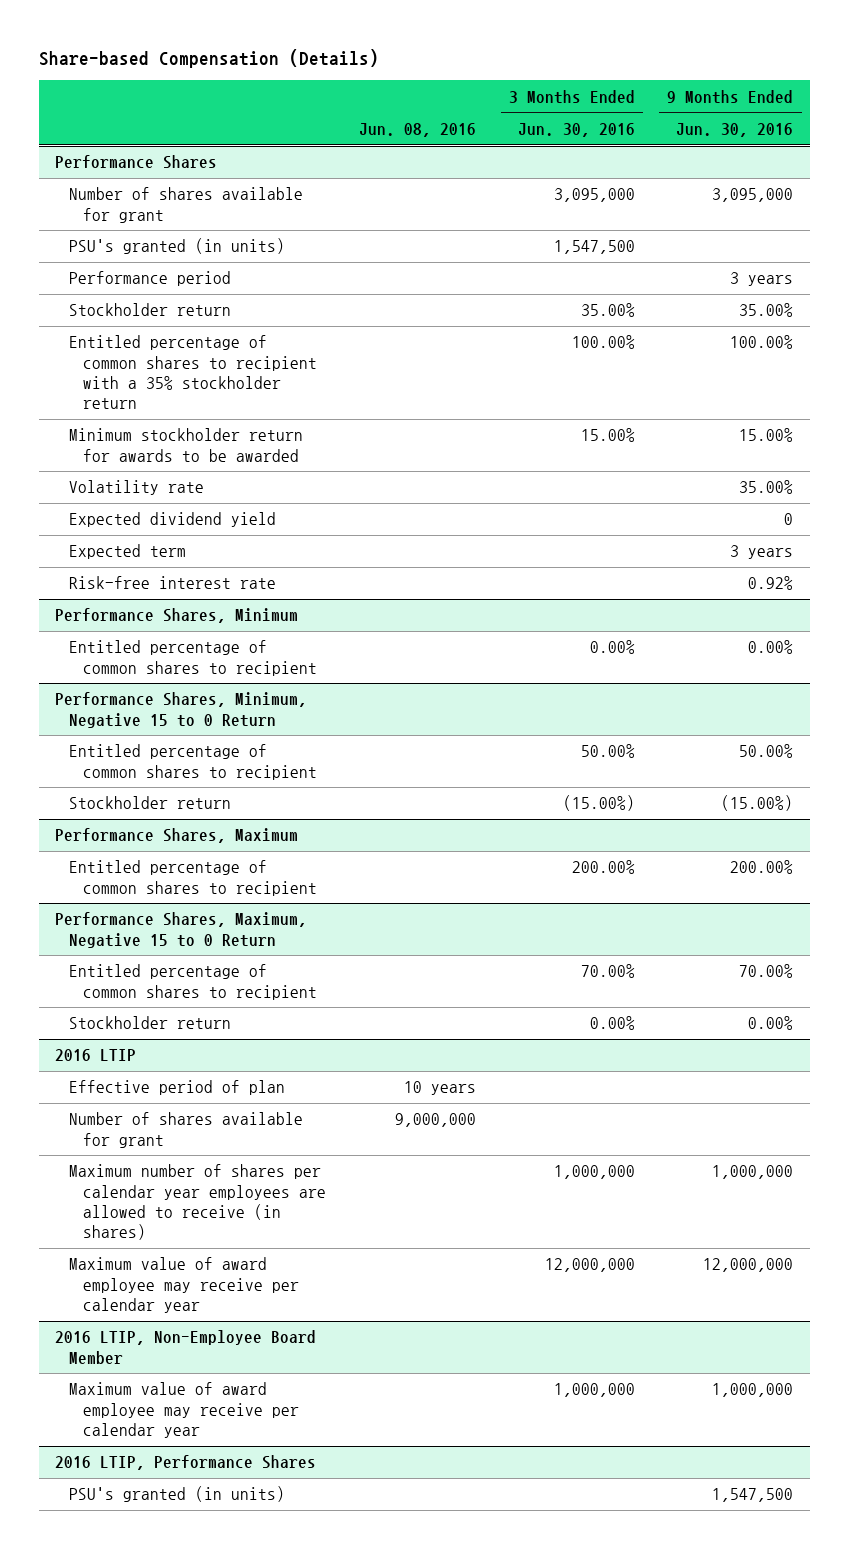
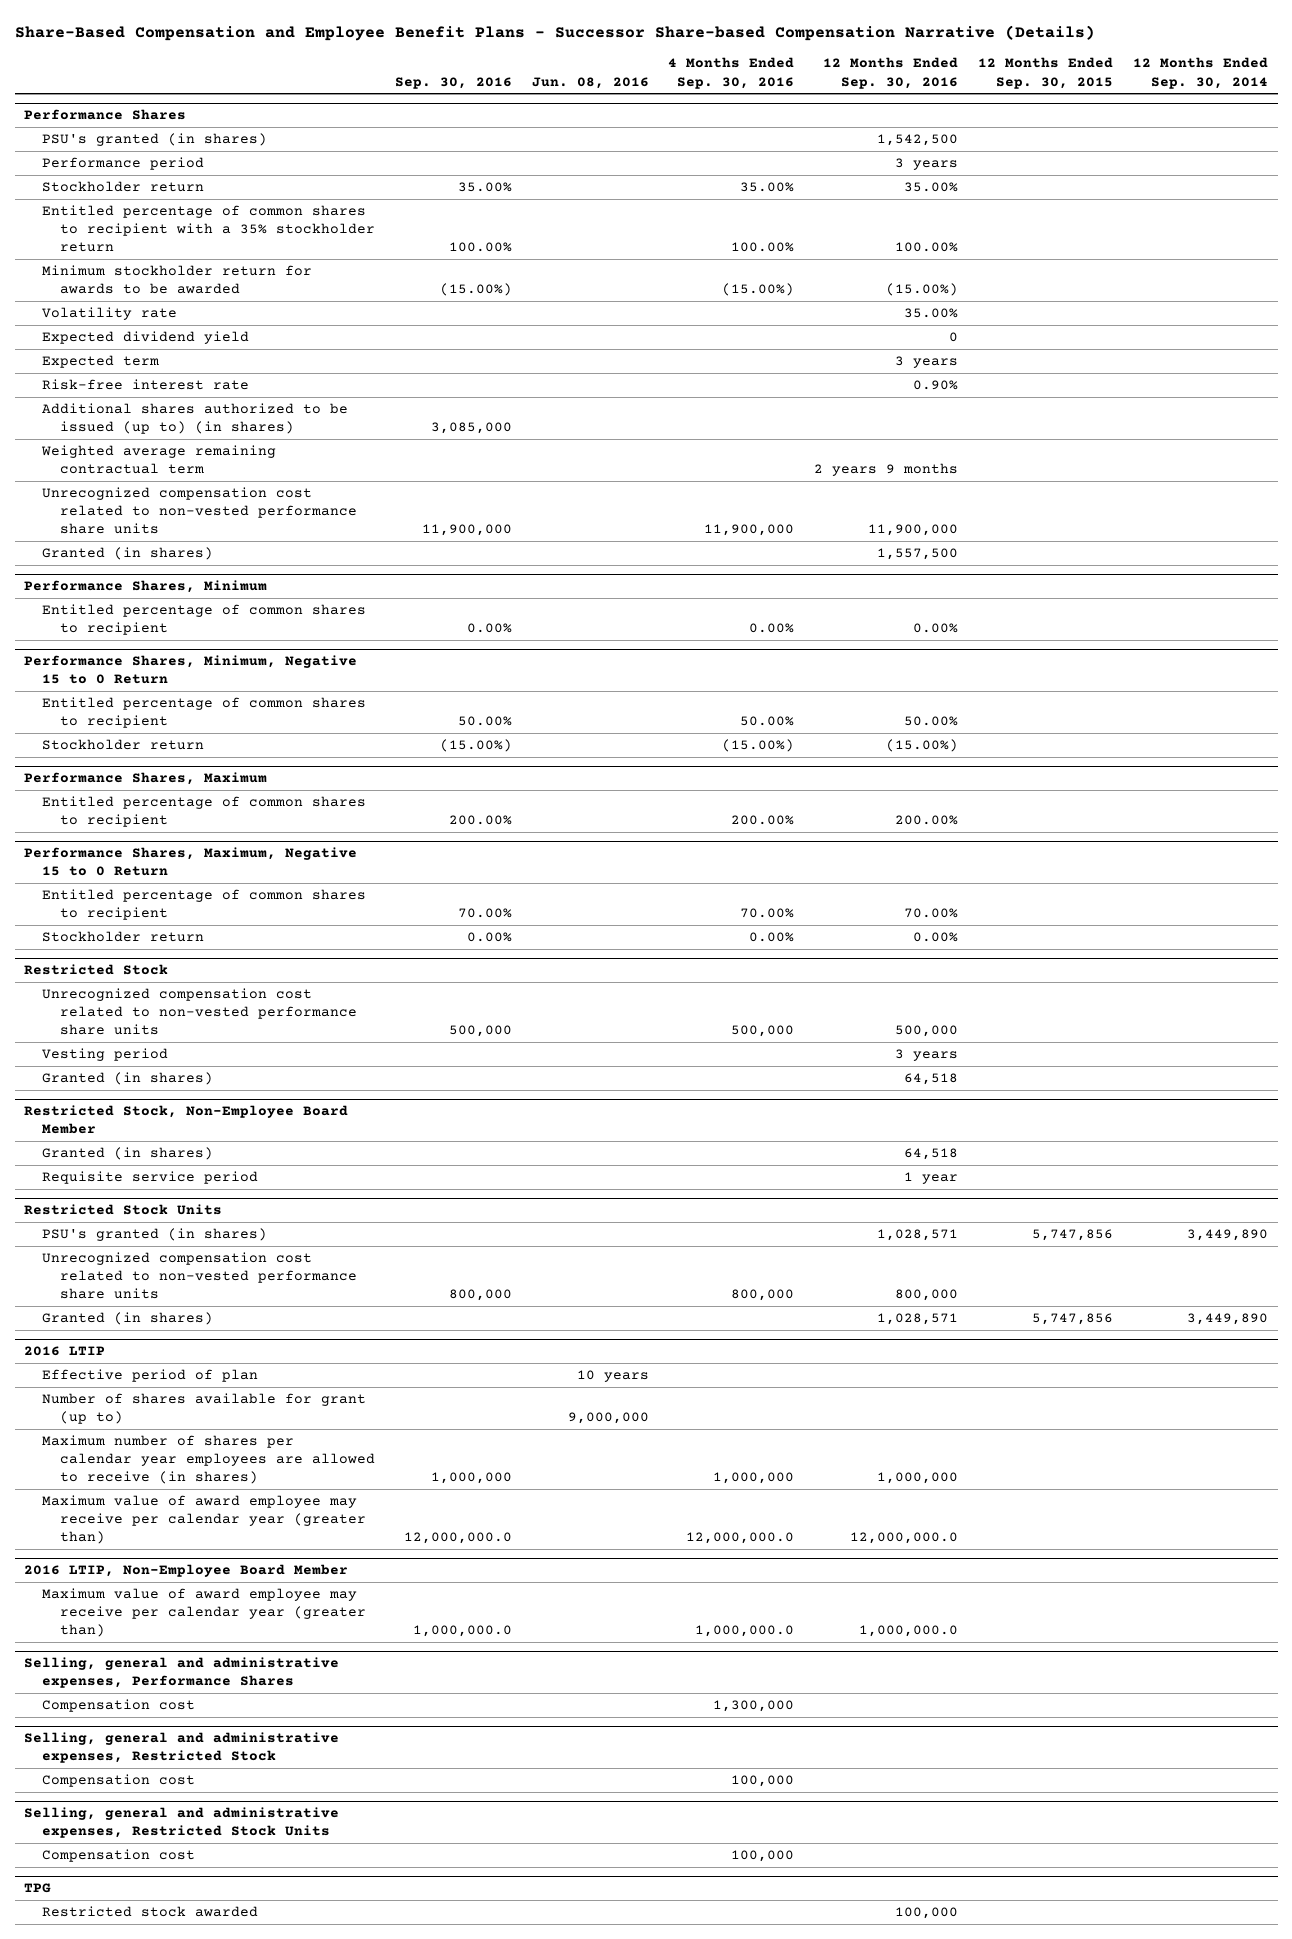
- Share-based Compensation (Details)
+ Share-Based Compensation and Employee Benefit Plans - Successor Share-based Compensation Narrative (Details)
- | Jun. 08, 2016 | 3 Months Ended Jun. 30, 2016 | 9 Months Ended Jun. 30, 2016
+ | Sep. 30, 2016 | Jun. 08, 2016 | 4 Months Ended Sep. 30, 2016 | 12 Months Ended Sep. 30, 2016 | 12 Months Ended Sep. 30, 2015 | 12 Months Ended Sep. 30, 2014
@ Performance Shares
- Number of shares available for grant | | 3,095,000 | 3,095,000
- PSU's granted (in units) | | 1,547,500 |
+ PSU's granted (in shares) | | | | 1,542,500 | |
+ Additional shares authorized to be issued (up to) (in shares) | 3,085,000 | | | | |
+ Weighted average remaining contractual term | | | | 2 years 9 months | |
+ Unrecognized compensation cost related to non-vested performance share units | 11,900,000 | | 11,900,000 | 11,900,000 | |
+ Granted (in shares) | | | | 1,557,500 | |
+ Restricted Stock
+ Unrecognized compensation cost related to non-vested performance share units | 500,000 | | 500,000 | 500,000 | |
+ Vesting period | | | | 3 years | |
+ Granted (in shares) | | | | 64,518 | |
+ Restricted Stock, Non-Employee Board Member
+ Granted (in shares) | | | | 64,518 | |
+ Requisite service period | | | | 1 year | |
+ Restricted Stock Units
+ PSU's granted (in shares) | | | | 1,028,571 | 5,747,856 | 3,449,890
+ Unrecognized compensation cost related to non-vested performance share units | 800,000 | | 800,000 | 800,000 | |
+ Granted (in shares) | | | | 1,028,571 | 5,747,856 | 3,449,890
@ 2016 LTIP
- Number of shares available for grant | 9,000,000 | |
+ Number of shares available for grant (up to) | | 9,000,000 | | | |
- Maximum value of award employee may receive per calendar year | | 12,000,000 | 12,000,000
+ Maximum value of award employee may receive per calendar year (greater than) | 12,000,000.0 | | 12,000,000.0 | 12,000,000.0 | |
@ 2016 LTIP, Non-Employee Board Member
- Maximum value of award employee may receive per calendar year | | 1,000,000 | 1,000,000
- 2016 LTIP, Performance Shares
- PSU's granted (in units) | | | 1,547,500
@ 2016 LTIP, Non-Employee Board Member
+ Maximum value of award employee may receive per calendar year (greater than) | 1,000,000.0 | | 1,000,000.0 | 1,000,000.0 | |
+ Selling, general and administrative expenses, Performance Shares
+ Compensation cost | | | 1,300,000 | | |
+ Selling, general and administrative expenses, Restricted Stock
+ Compensation cost | | | 100,000 | | |
+ Selling, general and administrative expenses, Restricted Stock Units
+ Compensation cost | | | 100,000 | | |
+ TPG
+ Restricted stock awarded | | | | 100,000 | |

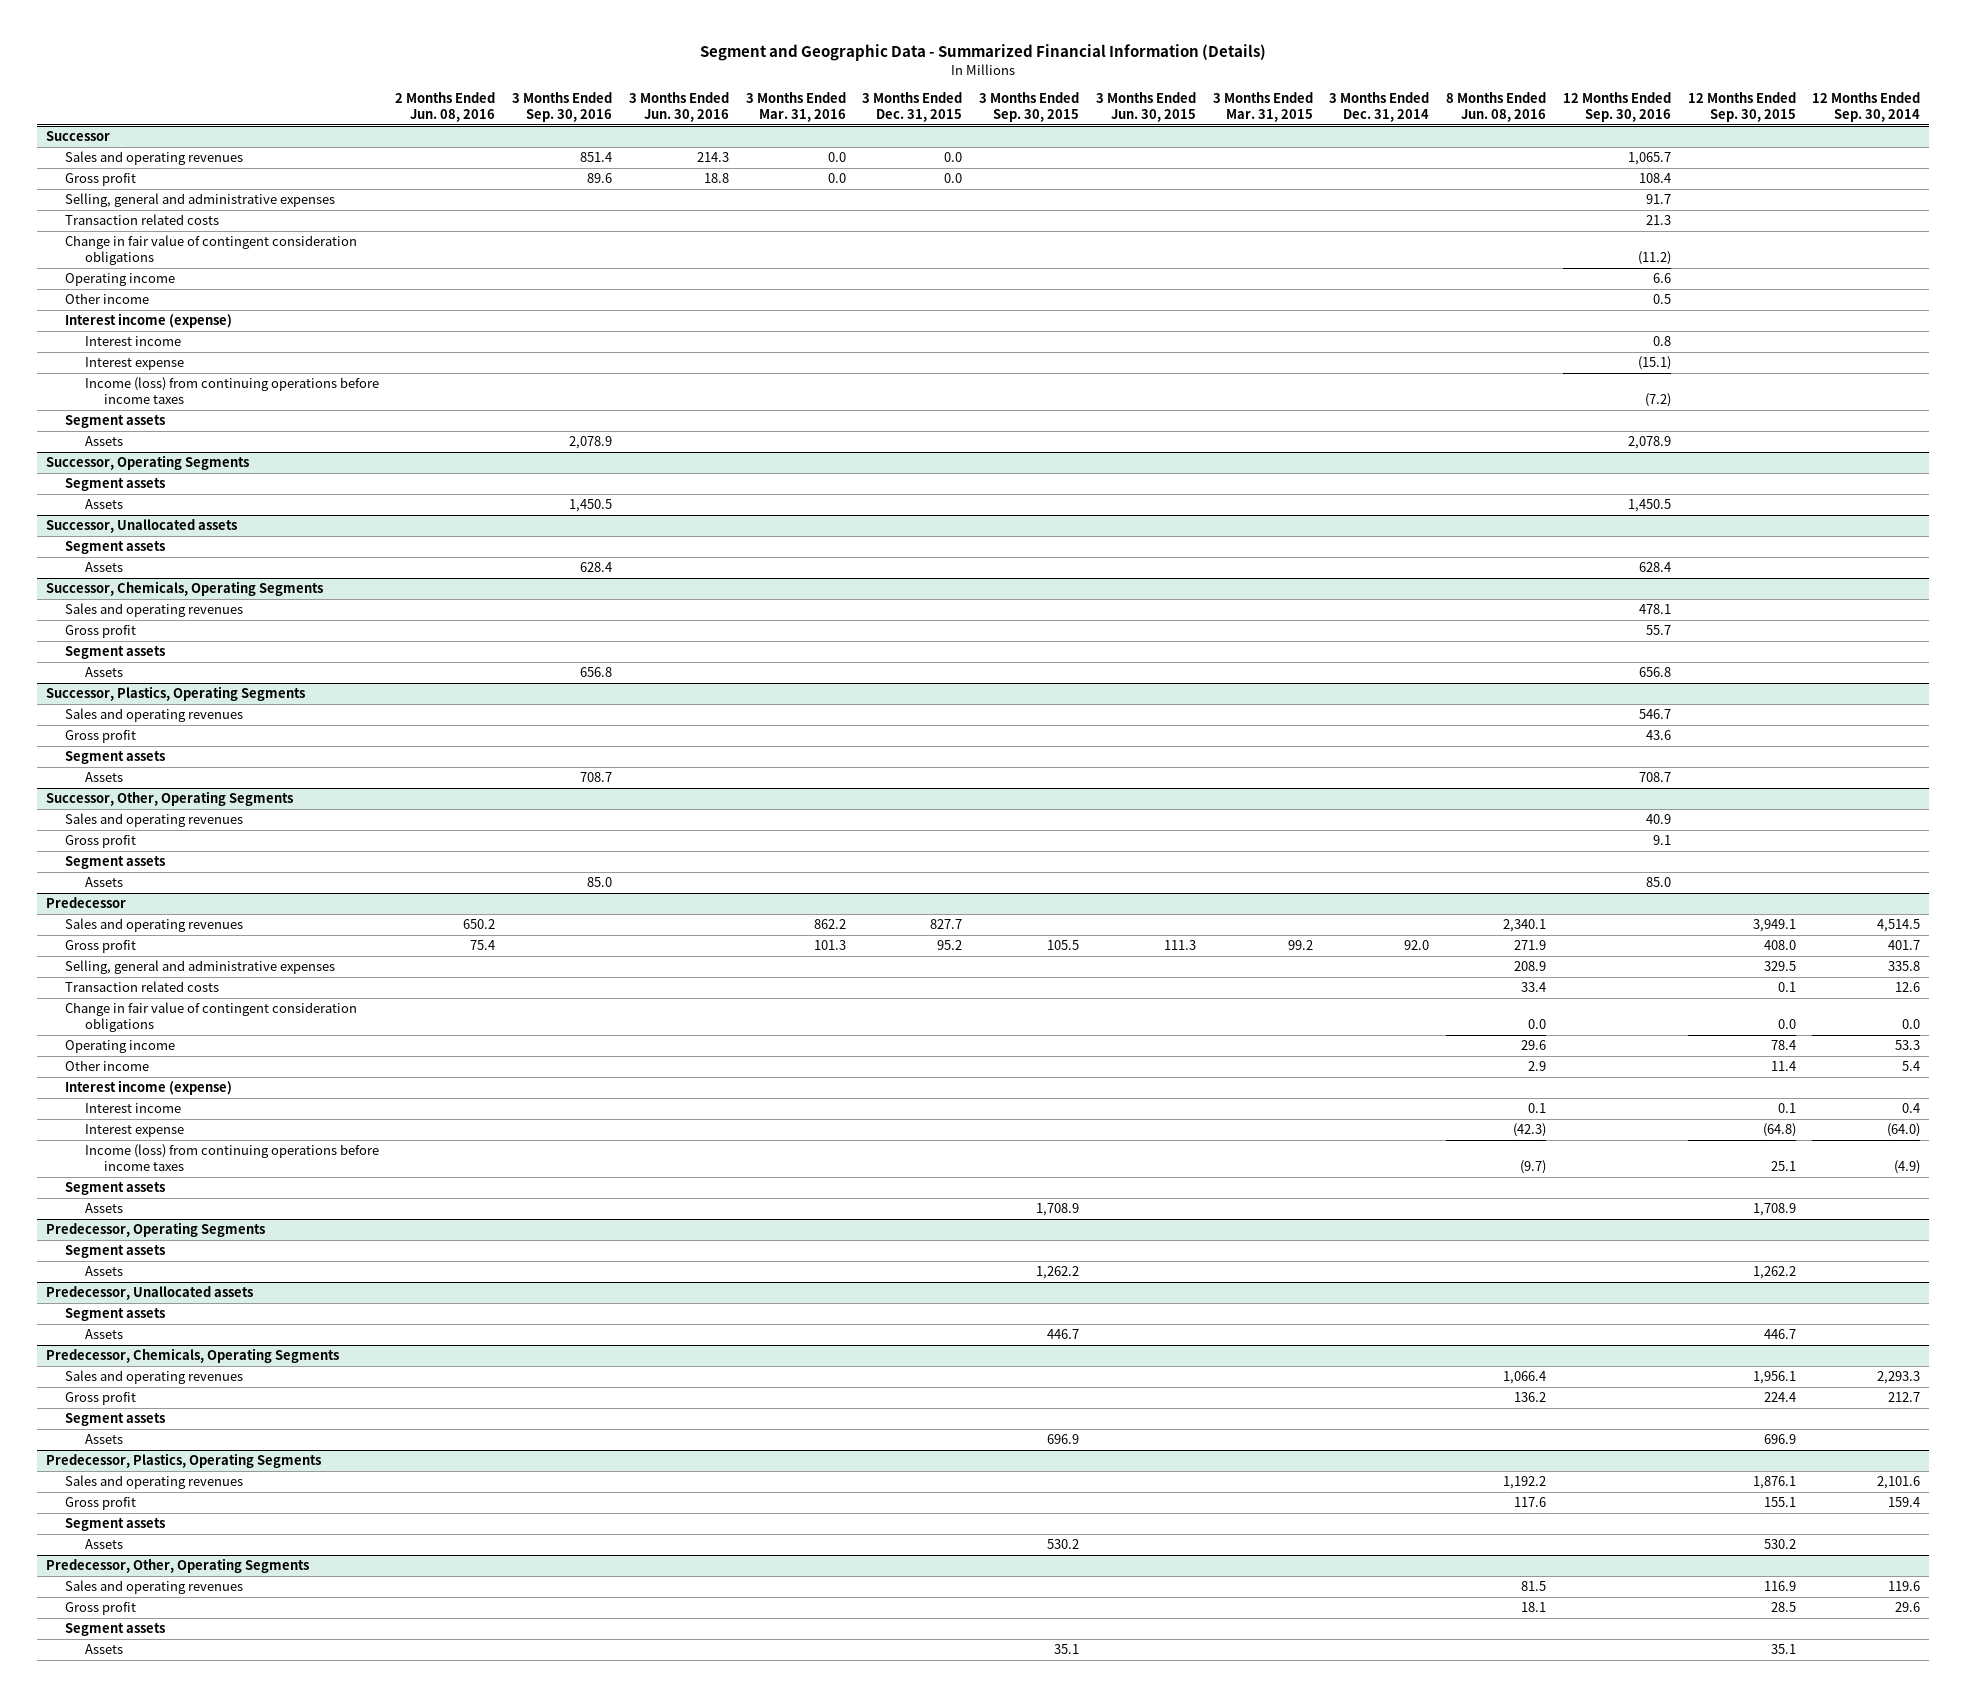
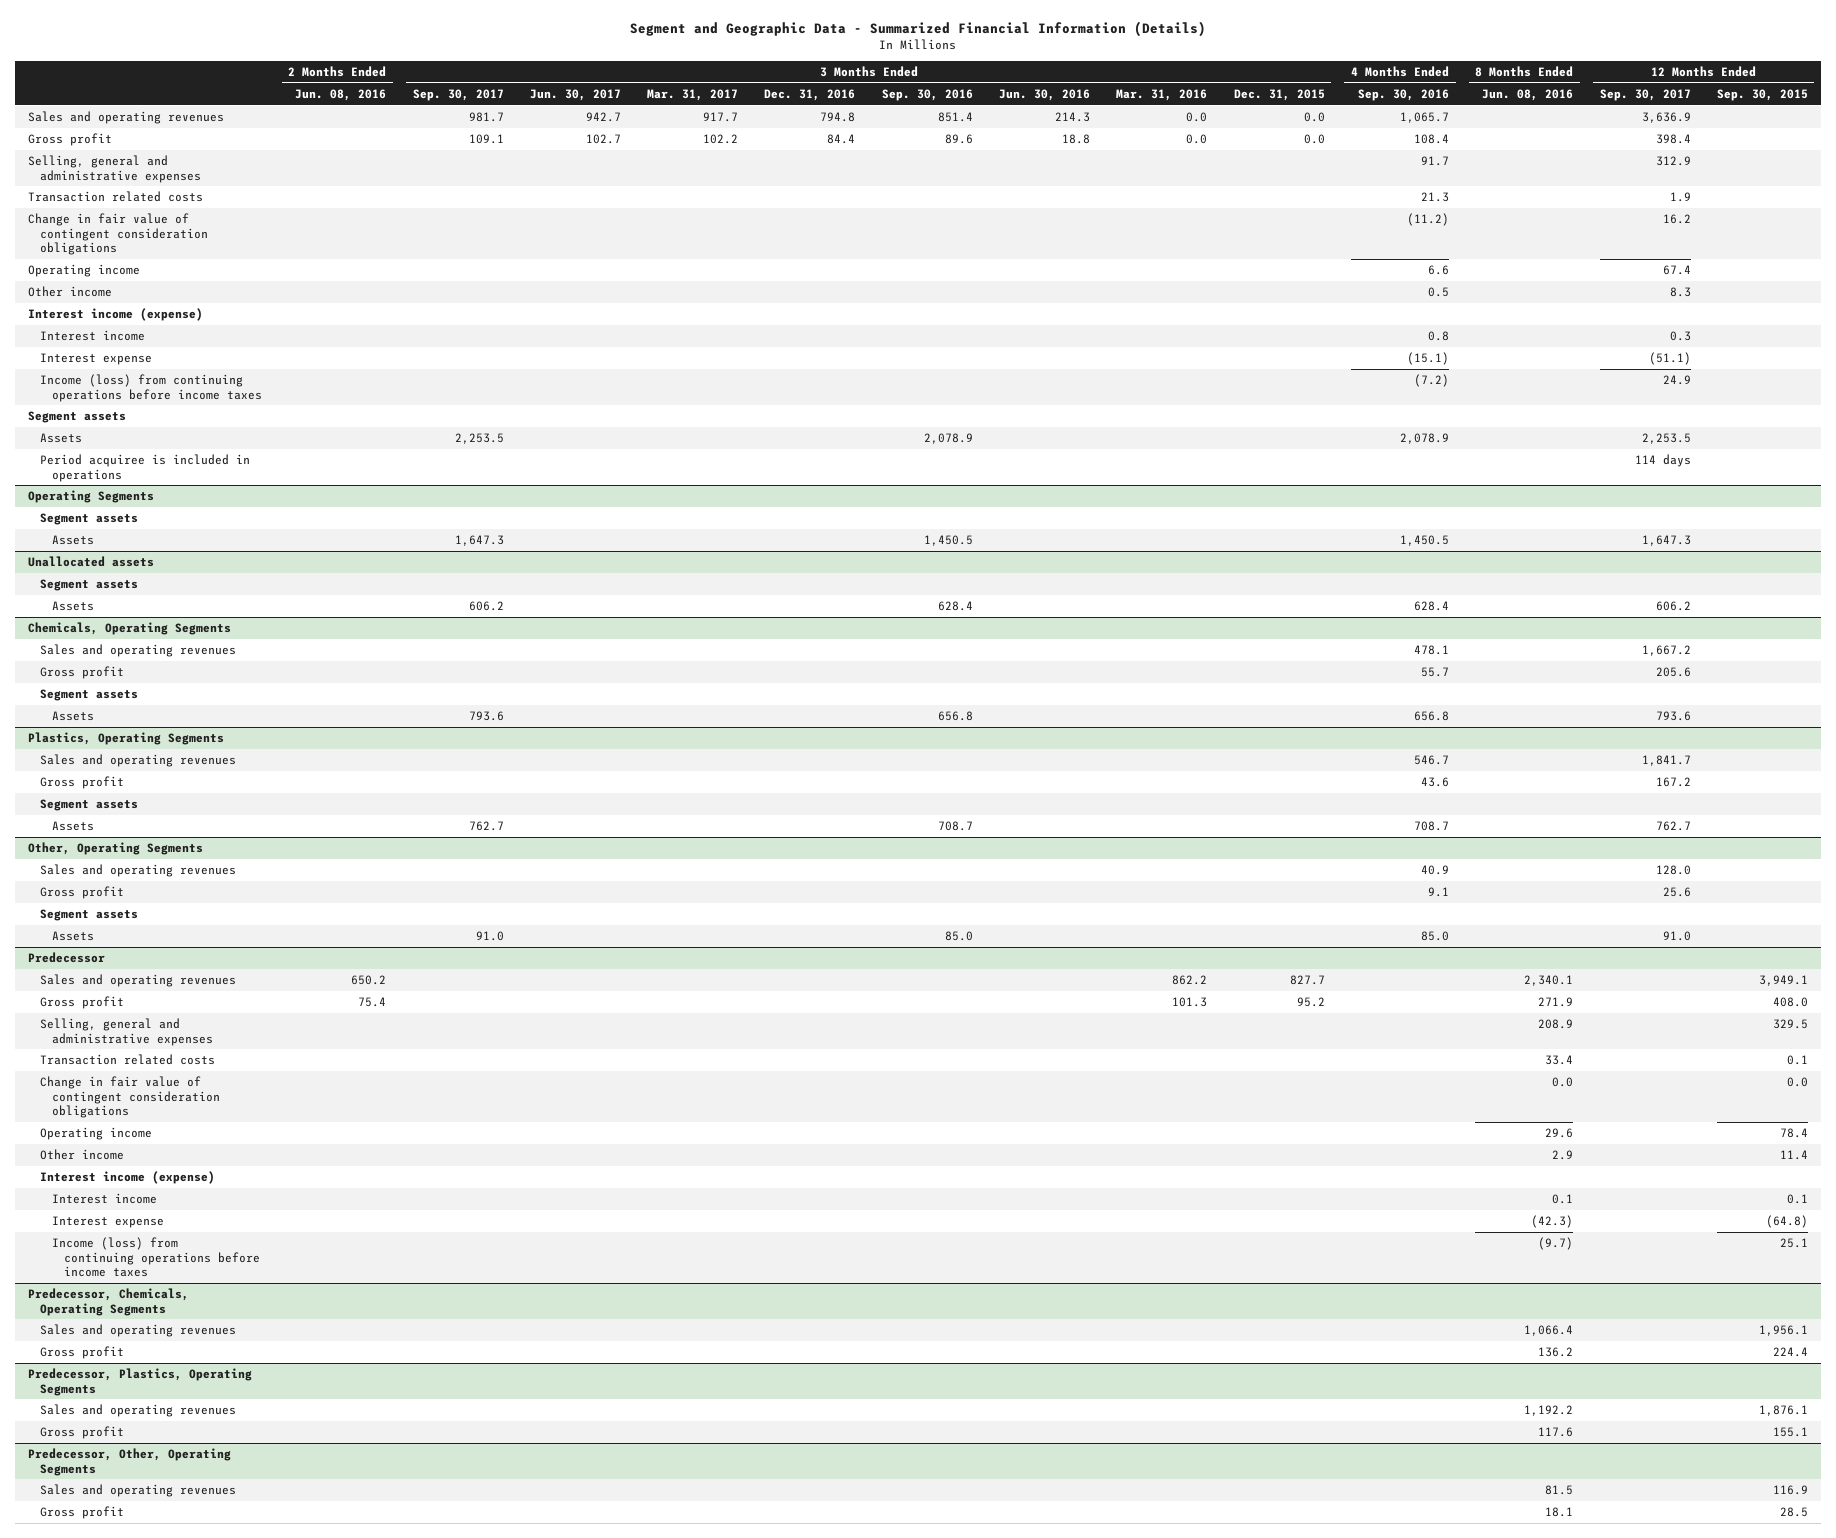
- | 2 Months Ended Jun. 08, 2016 | 3 Months Ended Sep. 30, 2016 | 3 Months Ended Jun. 30, 2016 | 3 Months Ended Mar. 31, 2016 | 3 Months Ended Dec. 31, 2015 | 3 Months Ended Sep. 30, 2015 | 3 Months Ended Jun. 30, 2015 | 3 Months Ended Mar. 31, 2015 | 3 Months Ended Dec. 31, 2014 | 8 Months Ended Jun. 08, 2016 | 12 Months Ended Sep. 30, 2016 | 12 Months Ended Sep. 30, 2015 | 12 Months Ended Sep. 30, 2014
+ | 2 Months Ended Jun. 08, 2016 | 3 Months Ended Sep. 30, 2017 | 3 Months Ended Jun. 30, 2017 | 3 Months Ended Mar. 31, 2017 | 3 Months Ended Dec. 31, 2016 | 3 Months Ended Sep. 30, 2016 | 3 Months Ended Jun. 30, 2016 | 3 Months Ended Mar. 31, 2016 | 3 Months Ended Dec. 31, 2015 | 4 Months Ended Sep. 30, 2016 | 8 Months Ended Jun. 08, 2016 | 12 Months Ended Sep. 30, 2017 | 12 Months Ended Sep. 30, 2015
- Successor
- Successor, Operating Segments
+ Period acquiree is included in operations | | | | | | | | | | | | 114 days |
+ Operating Segments
- Successor, Unallocated assets
+ Unallocated assets
- Successor, Chemicals, Operating Segments
+ Chemicals, Operating Segments
- Successor, Plastics, Operating Segments
+ Plastics, Operating Segments
- Successor, Other, Operating Segments
+ Other, Operating Segments
@ Predecessor
- Segment assets
- Assets | | | | | | 1,708.9 | | | | | | 1,708.9 |
- Predecessor, Operating Segments
- Segment assets
- Assets | | | | | | 1,262.2 | | | | | | 1,262.2 |
- Predecessor, Unallocated assets
- Segment assets
- Assets | | | | | | 446.7 | | | | | | 446.7 |
@ Predecessor, Chemicals, Operating Segments
- Segment assets
- Assets | | | | | | 696.9 | | | | | | 696.9 |
@ Predecessor, Plastics, Operating Segments
- Segment assets
- Assets | | | | | | 530.2 | | | | | | 530.2 |
@ Predecessor, Other, Operating Segments
- Segment assets
- Assets | | | | | | 35.1 | | | | | | 35.1 |

